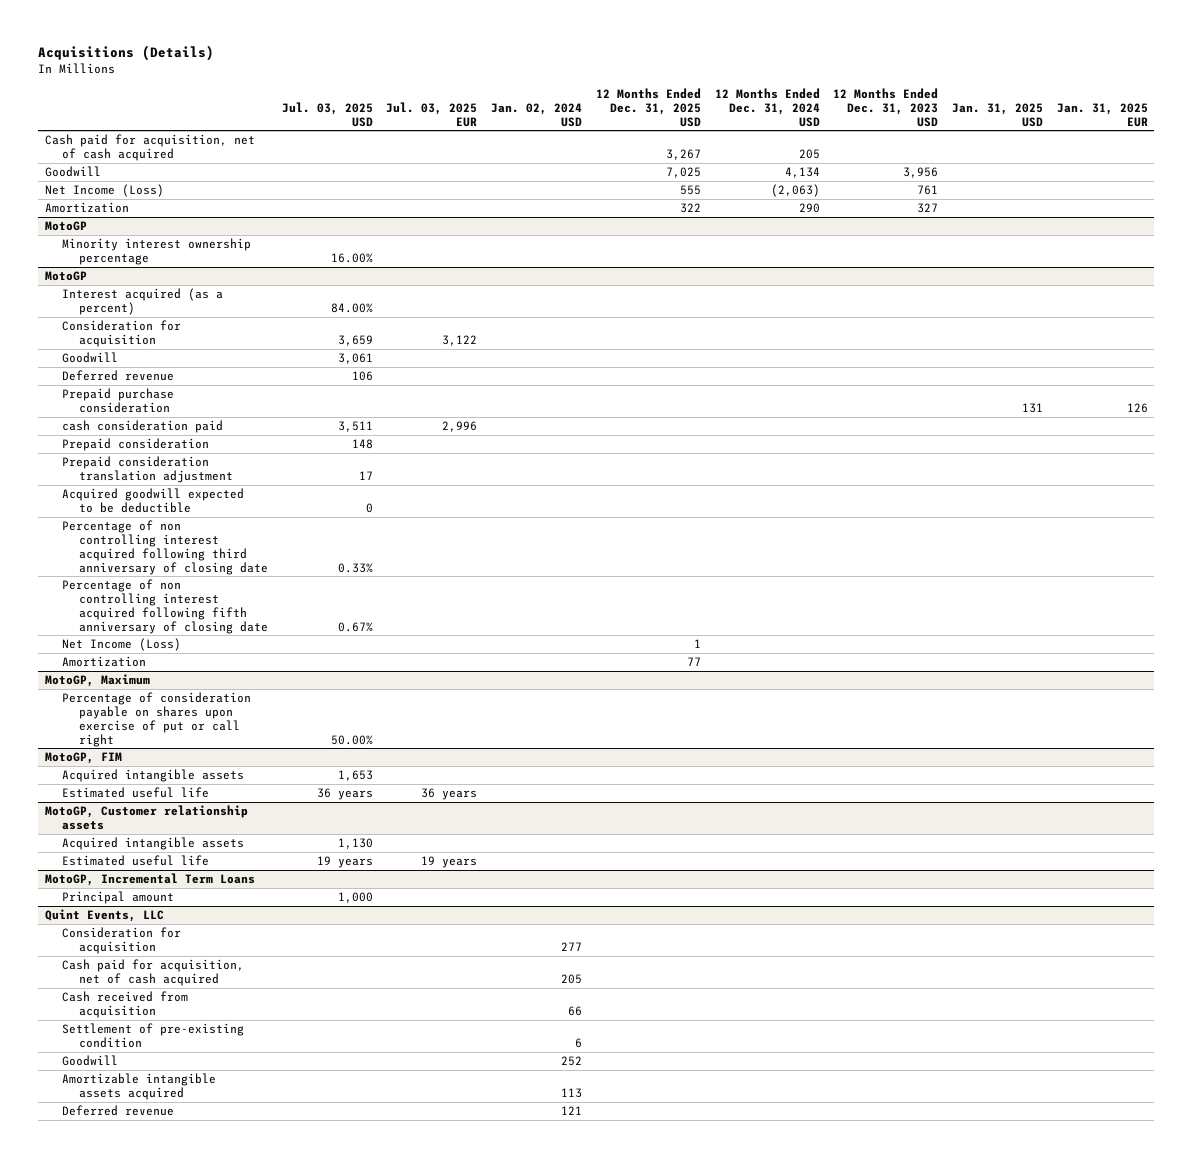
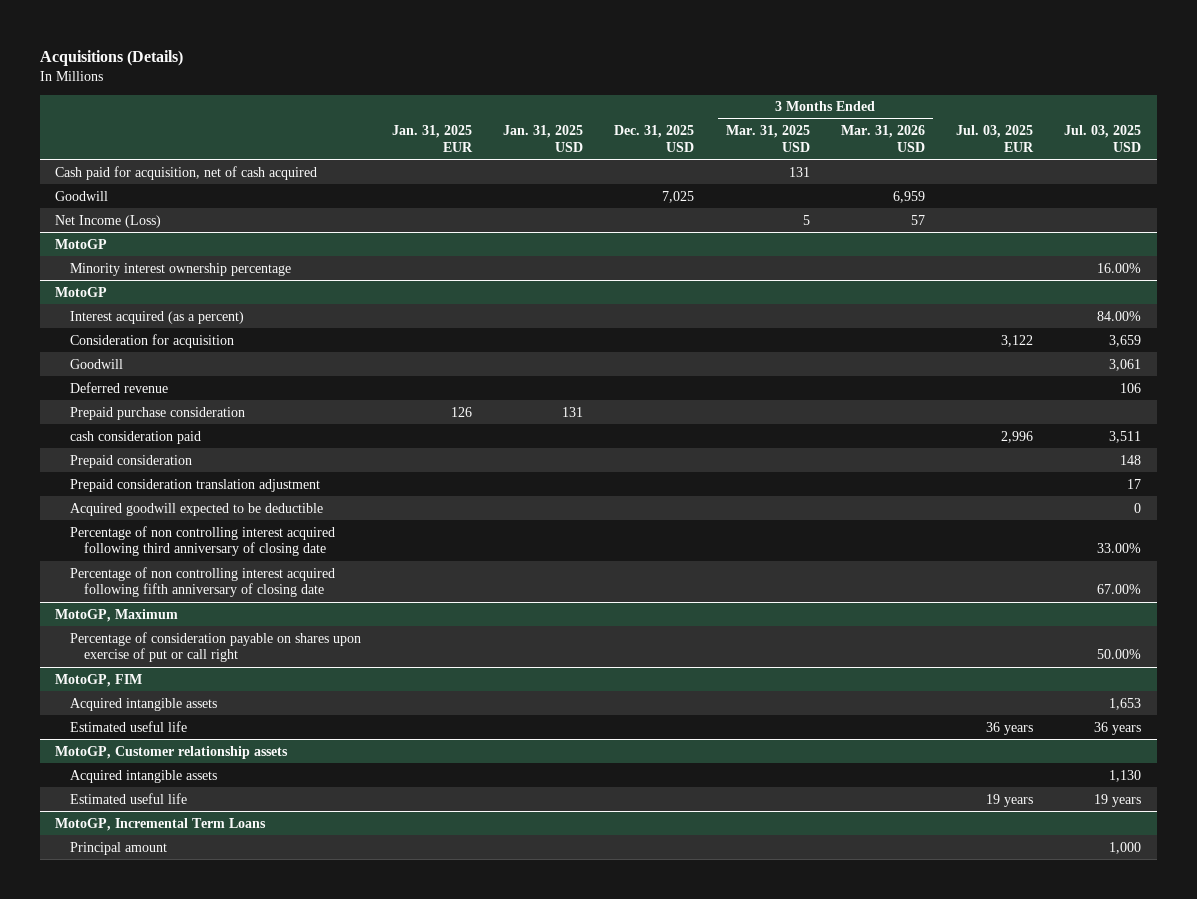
- | Jul. 03, 2025 USD | Jul. 03, 2025 EUR | Jan. 02, 2024 USD | 12 Months Ended Dec. 31, 2025 USD | 12 Months Ended Dec. 31, 2024 USD | 12 Months Ended Dec. 31, 2023 USD | Jan. 31, 2025 USD | Jan. 31, 2025 EUR
+ | Jan. 31, 2025 EUR | Jan. 31, 2025 USD | Dec. 31, 2025 USD | 3 Months Ended Mar. 31, 2025 USD | 3 Months Ended Mar. 31, 2026 USD | Jul. 03, 2025 EUR | Jul. 03, 2025 USD
- Amortization | | | | 322 | 290 | 327 | |
@ MotoGP
- Percentage of non controlling interest acquired following third anniversary of closing date | 0.33% | | | | | | |
- Percentage of non controlling interest acquired following fifth anniversary of closing date | 0.67% | | | | | | |
- Net Income (Loss) | | | | 1 | | | |
- Amortization | | | | 77 | | | |
+ Percentage of non controlling interest acquired following third anniversary of closing date | | | | | | | 33.00%
+ Percentage of non controlling interest acquired following fifth anniversary of closing date | | | | | | | 67.00%
- Quint Events, LLC
- Consideration for acquisition | | | 277 | | | | |
- Cash paid for acquisition, net of cash acquired | | | 205 | | | | |
- Cash received from acquisition | | | 66 | | | | |
- Settlement of pre-existing condition | | | 6 | | | | |
- Goodwill | | | 252 | | | | |
- Amortizable intangible assets acquired | | | 113 | | | | |
- Deferred revenue | | | 121 | | | | |

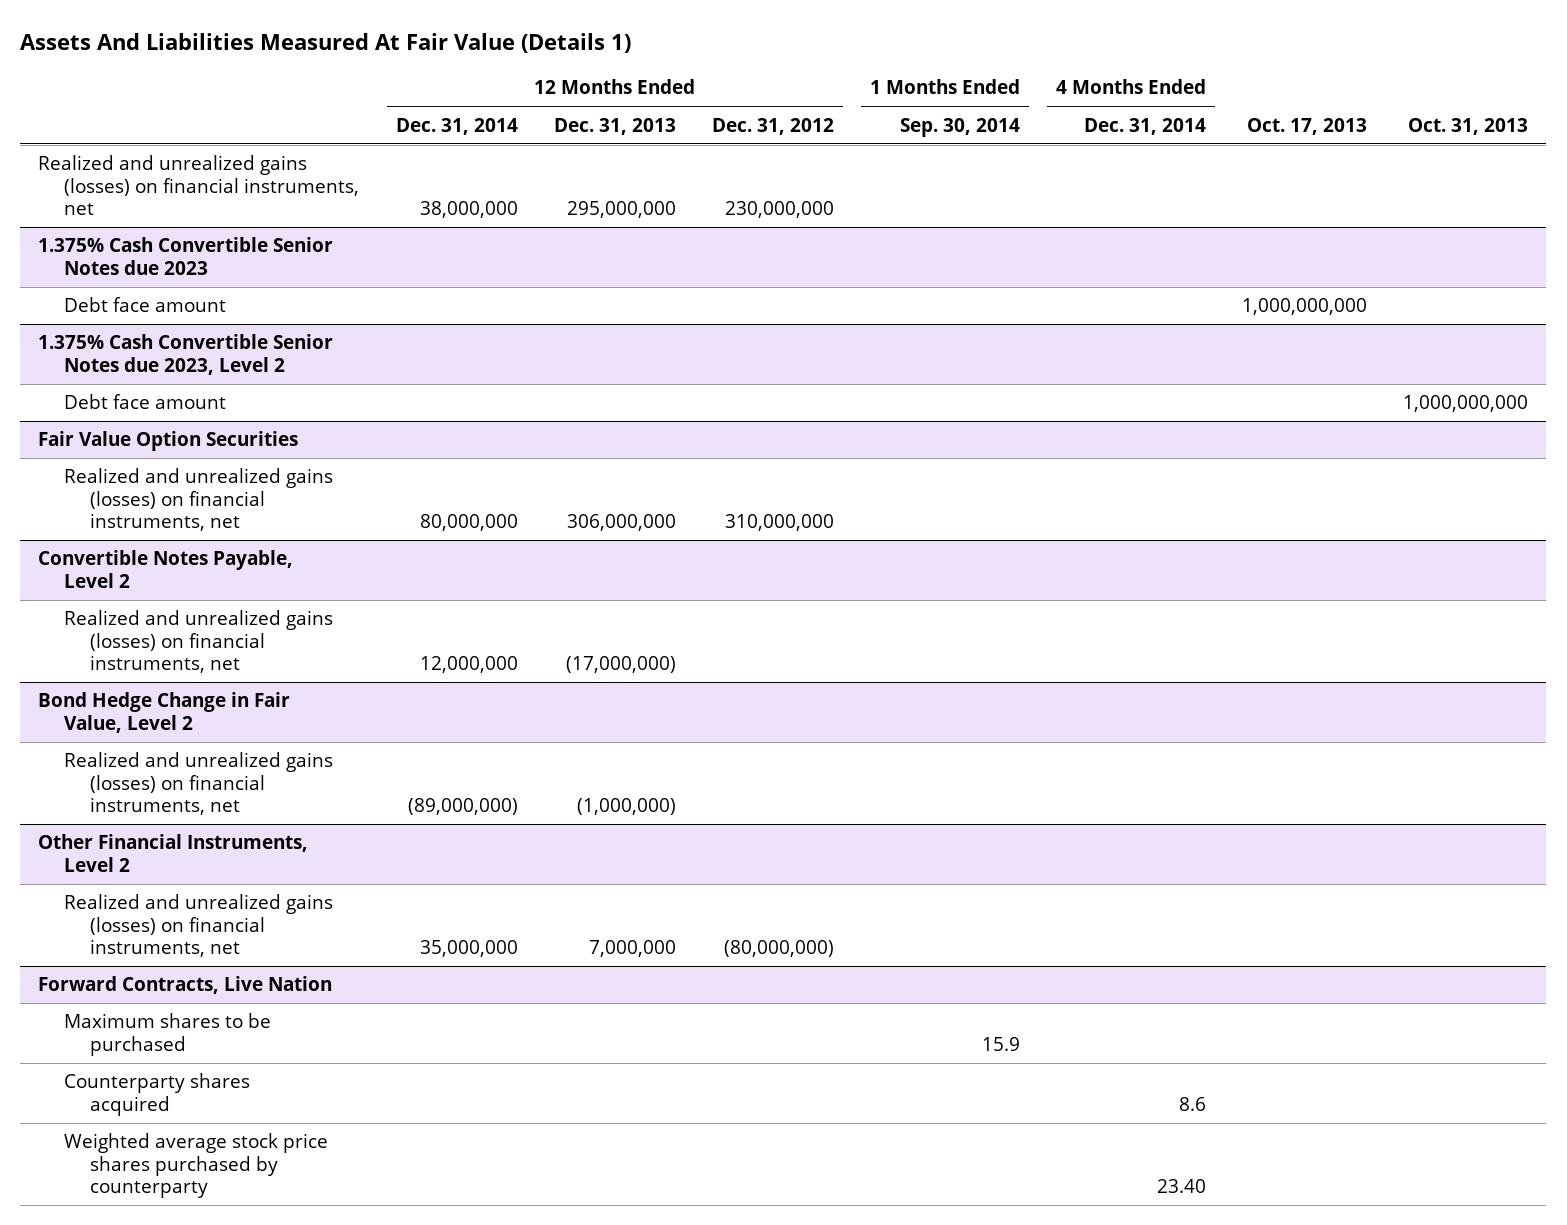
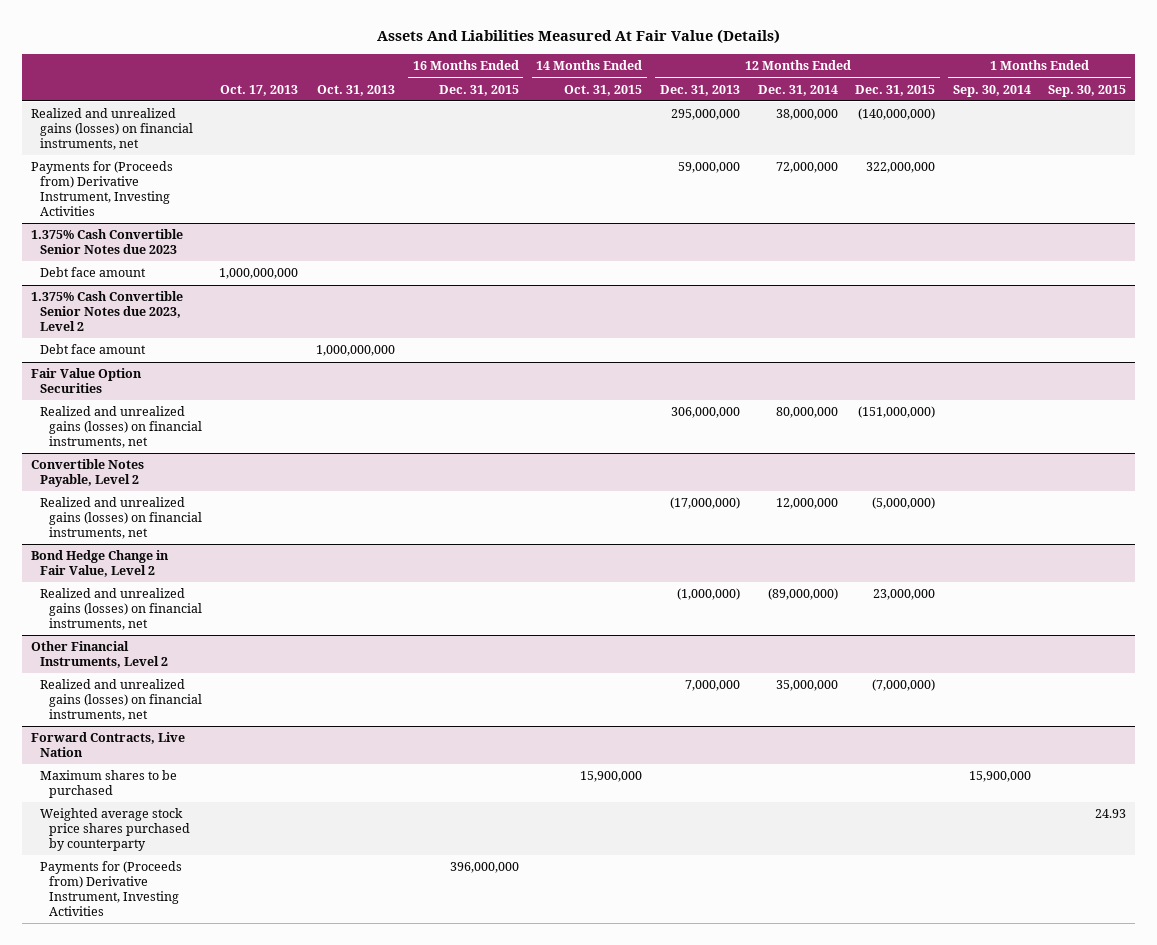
- Assets And Liabilities Measured At Fair Value (Details 1)
+ Assets And Liabilities Measured At Fair Value (Details)
- | 12 Months Ended Dec. 31, 2014 | 12 Months Ended Dec. 31, 2013 | 12 Months Ended Dec. 31, 2012 | 1 Months Ended Sep. 30, 2014 | 4 Months Ended Dec. 31, 2014 | Oct. 17, 2013 | Oct. 31, 2013
+ | Oct. 17, 2013 | Oct. 31, 2013 | 16 Months Ended Dec. 31, 2015 | 14 Months Ended Oct. 31, 2015 | 12 Months Ended Dec. 31, 2013 | 12 Months Ended Dec. 31, 2014 | 12 Months Ended Dec. 31, 2015 | 1 Months Ended Sep. 30, 2014 | 1 Months Ended Sep. 30, 2015
+ Payments for (Proceeds from) Derivative Instrument, Investing Activities | | | | | 59,000,000 | 72,000,000 | 322,000,000 | |
@ Forward Contracts, Live Nation
- Maximum shares to be purchased | | | | 15.9 | | |
- Counterparty shares acquired | | | | | 8.6 | |
+ Maximum shares to be purchased | | | | 15,900,000 | | | | 15,900,000 |
+ Payments for (Proceeds from) Derivative Instrument, Investing Activities | | | 396,000,000 | | | | | |

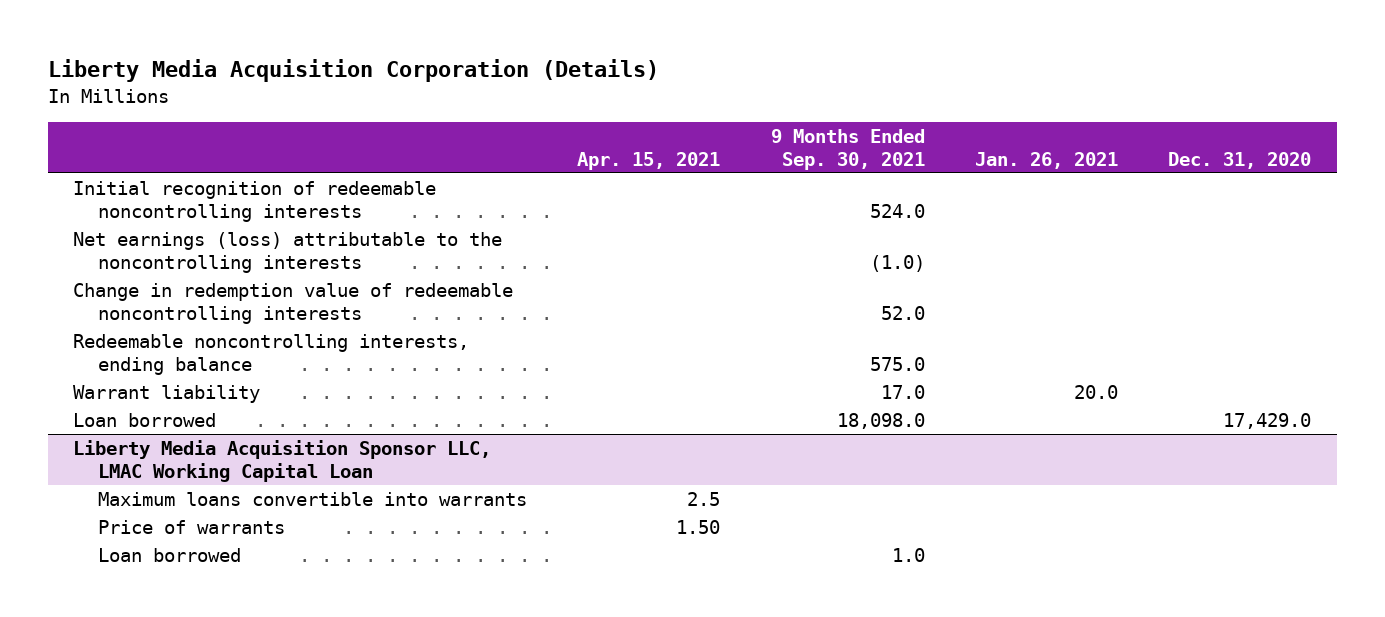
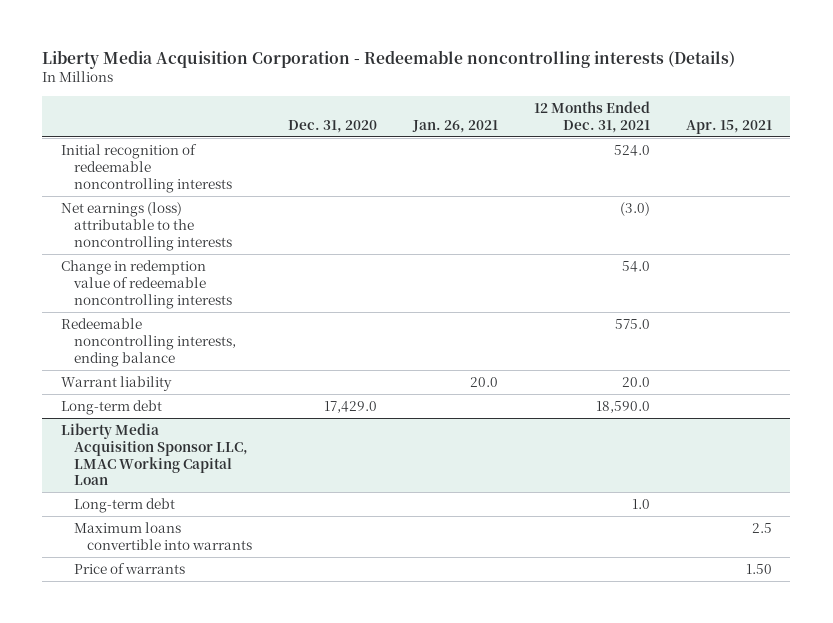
- Liberty Media Acquisition Corporation (Details)
+ Liberty Media Acquisition Corporation - Redeemable noncontrolling interests (Details)
- | Apr. 15, 2021 | 9 Months Ended Sep. 30, 2021 | Jan. 26, 2021 | Dec. 31, 2020
+ | Dec. 31, 2020 | Jan. 26, 2021 | 12 Months Ended Dec. 31, 2021 | Apr. 15, 2021
- Loan borrowed | | 18,098.0 | | 17,429.0
+ Long-term debt | 17,429.0 | | 18,590.0 |
@ Liberty Media Acquisition Sponsor LLC, LMAC Working Capital Loan
+ Long-term debt | | | 1.0 |
- Loan borrowed | | 1.0 | |

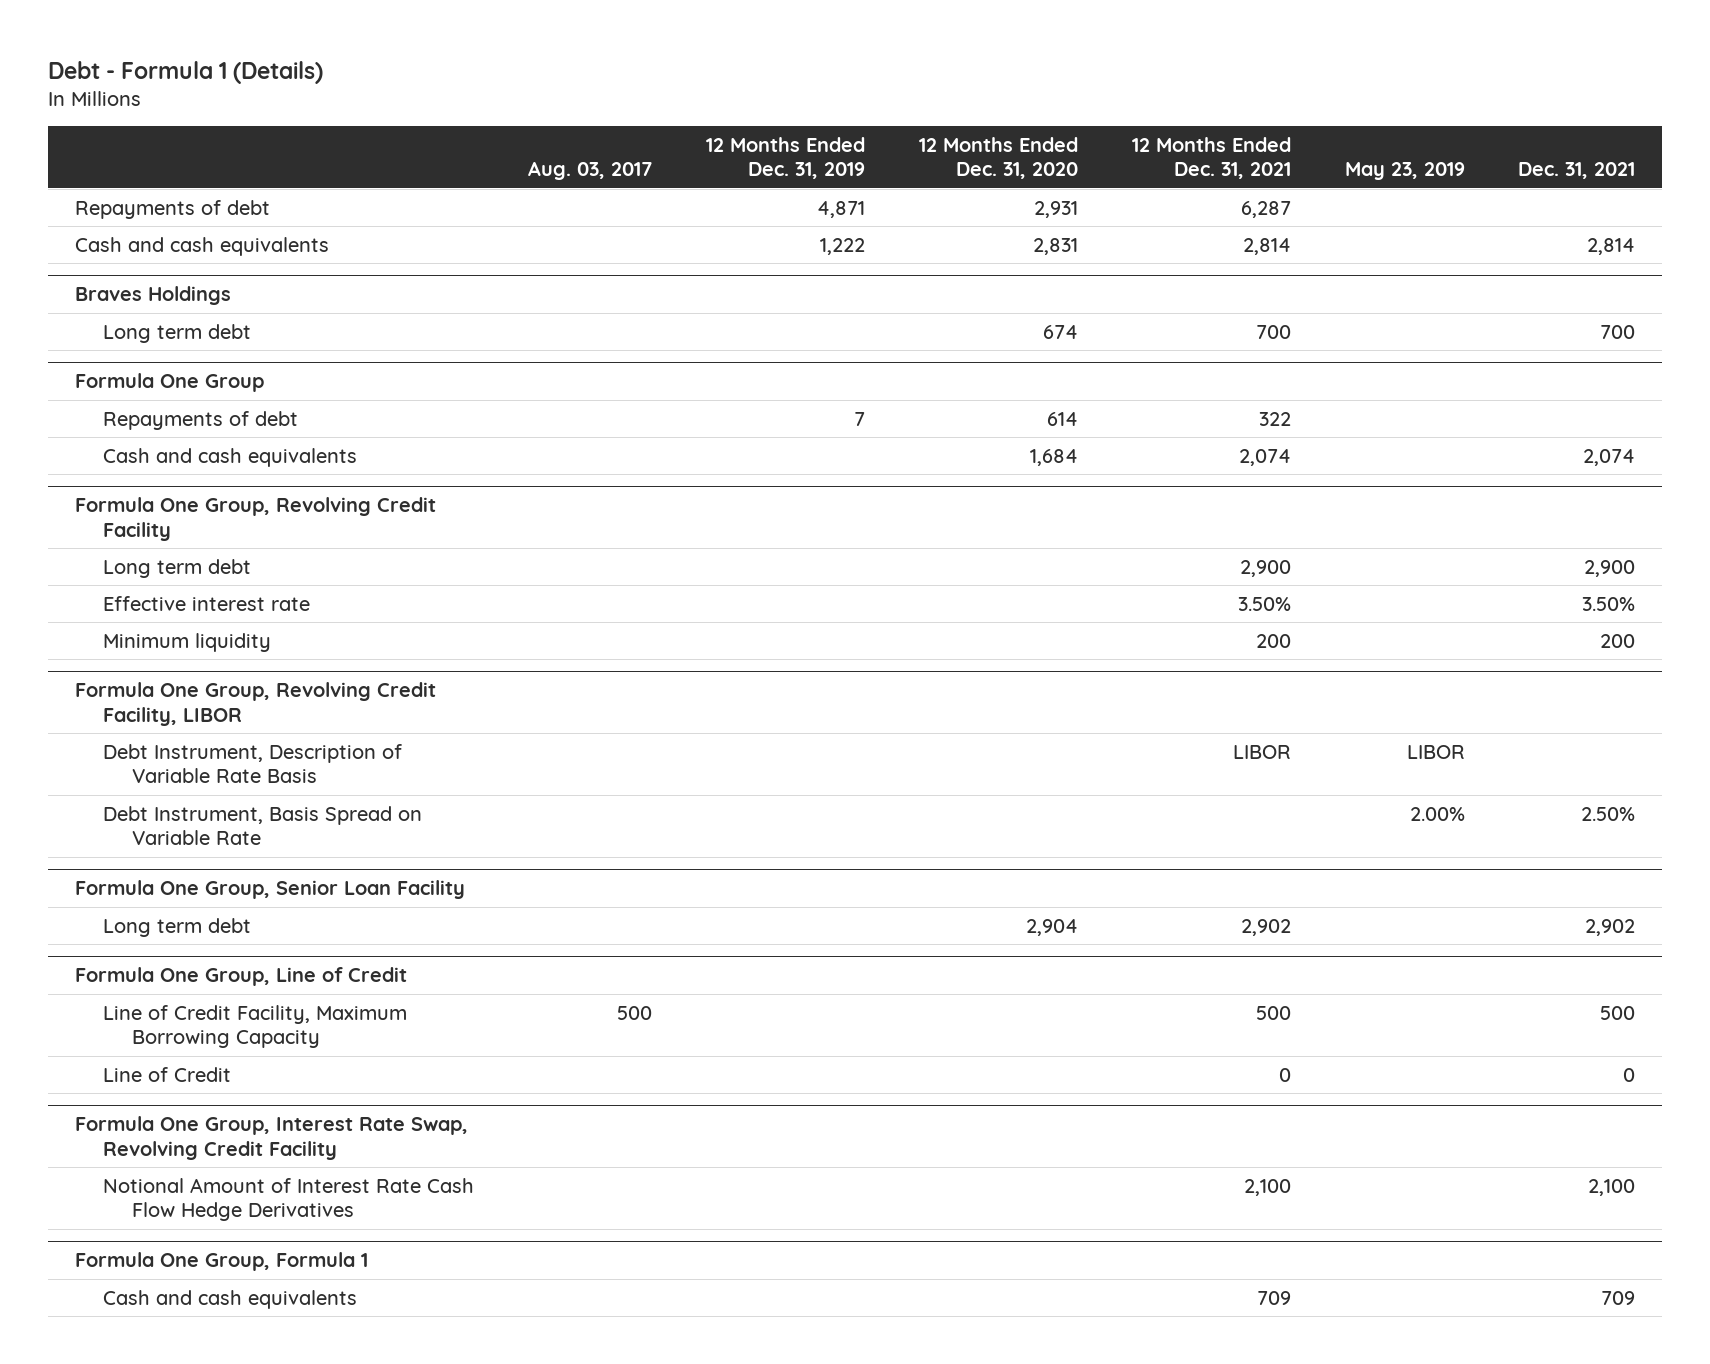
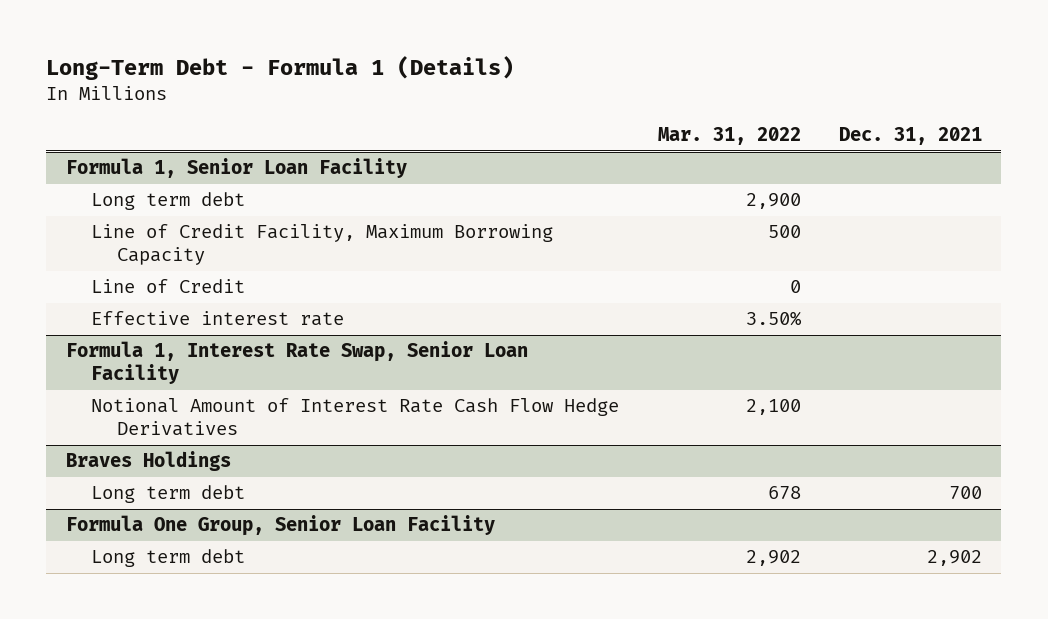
- Debt - Formula 1 (Details)
+ Long-Term Debt - Formula 1 (Details)
- | Aug. 03, 2017 | 12 Months Ended Dec. 31, 2019 | 12 Months Ended Dec. 31, 2020 | 12 Months Ended Dec. 31, 2021 | May 23, 2019 | Dec. 31, 2021
+ | Mar. 31, 2022 | Dec. 31, 2021
- Repayments of debt | | 4,871 | 2,931 | 6,287 | |
- Cash and cash equivalents | | 1,222 | 2,831 | 2,814 | | 2,814
+ Formula 1, Senior Loan Facility
+ Long term debt | 2,900 |
+ Line of Credit Facility, Maximum Borrowing Capacity | 500 |
+ Line of Credit | 0 |
+ Effective interest rate | 3.50% |
+ Formula 1, Interest Rate Swap, Senior Loan Facility
+ Notional Amount of Interest Rate Cash Flow Hedge Derivatives | 2,100 |
- Formula One Group
- Repayments of debt | | 7 | 614 | 322 | |
- Cash and cash equivalents | | | 1,684 | 2,074 | | 2,074
- Formula One Group, Revolving Credit Facility
- Long term debt | | | | 2,900 | | 2,900
- Effective interest rate | | | | 3.50% | | 3.50%
- Minimum liquidity | | | | 200 | | 200
- Formula One Group, Revolving Credit Facility, LIBOR
- Debt Instrument, Description of Variable Rate Basis | | | | LIBOR | LIBOR |
- Debt Instrument, Basis Spread on Variable Rate | | | | | 2.00% | 2.50%
- Formula One Group, Line of Credit
- Line of Credit Facility, Maximum Borrowing Capacity | 500 | | | 500 | | 500
- Line of Credit | | | | 0 | | 0
- Formula One Group, Interest Rate Swap, Revolving Credit Facility
- Notional Amount of Interest Rate Cash Flow Hedge Derivatives | | | | 2,100 | | 2,100
- Formula One Group, Formula 1
- Cash and cash equivalents | | | | 709 | | 709

